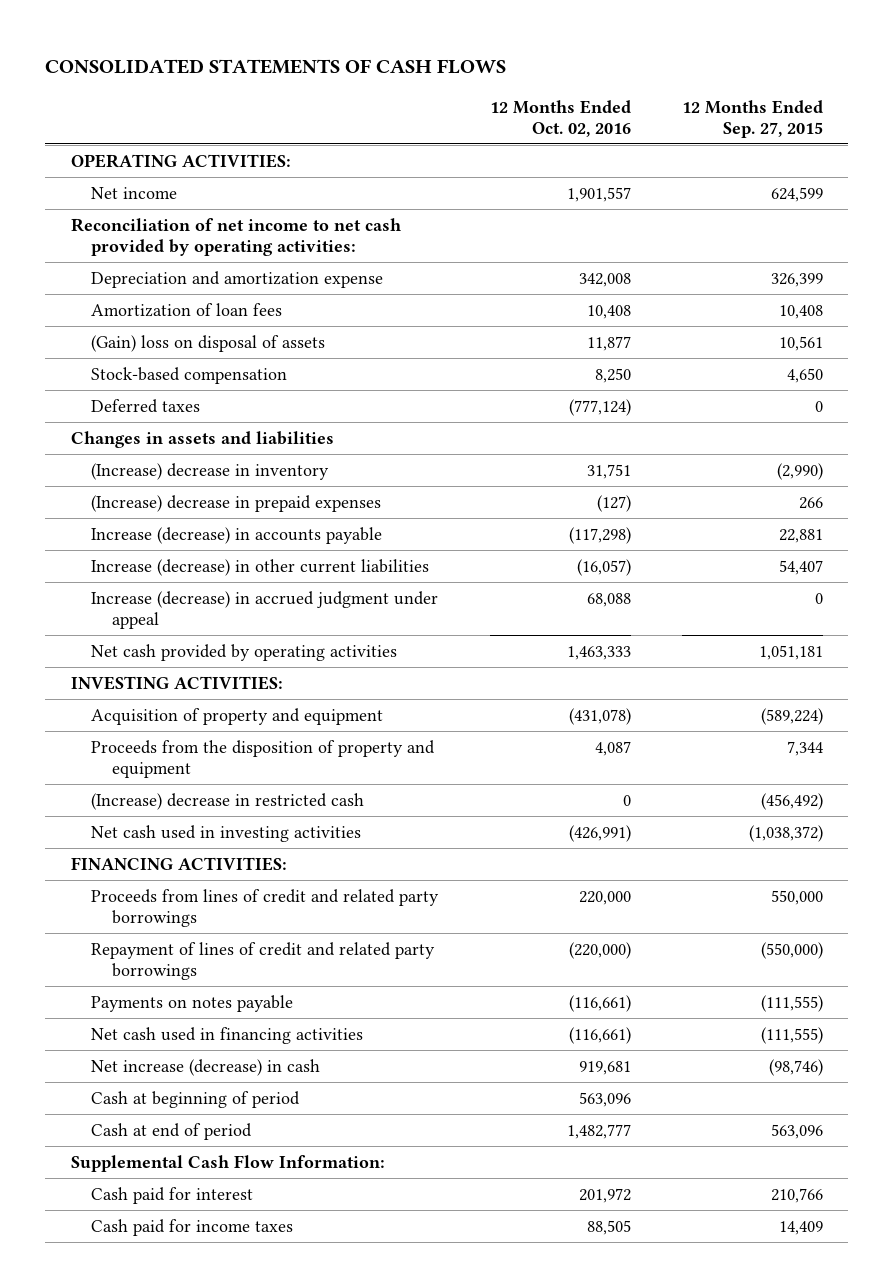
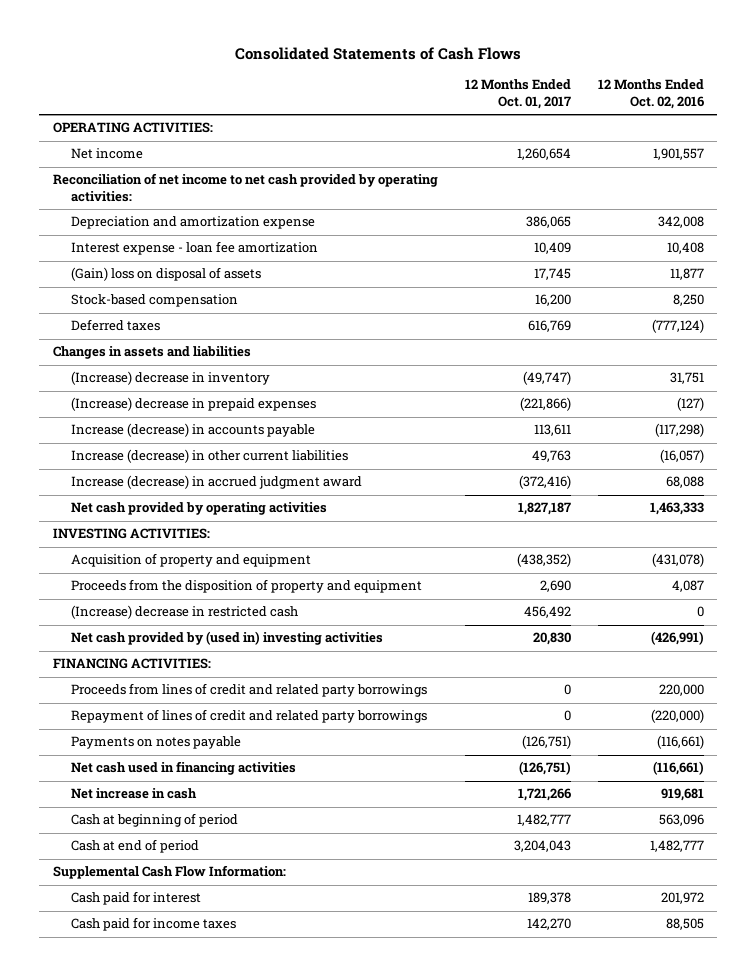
- CONSOLIDATED STATEMENTS OF CASH FLOWS
+ Consolidated Statements of Cash Flows
- | 12 Months Ended Oct. 02, 2016 | 12 Months Ended Sep. 27, 2015
+ | 12 Months Ended Oct. 01, 2017 | 12 Months Ended Oct. 02, 2016
- Amortization of loan fees | 10,408 | 10,408
+ Interest expense - loan fee amortization | 10,409 | 10,408
- Increase (decrease) in accrued judgment under appeal | 68,088 | 0
+ Increase (decrease) in accrued judgment award | (372,416) | 68,088
- Net cash used in investing activities | (426,991) | (1,038,372)
+ Net cash provided by (used in) investing activities | 20,830 | (426,991)
- Net increase (decrease) in cash | 919,681 | (98,746)
+ Net increase in cash | 1,721,266 | 919,681

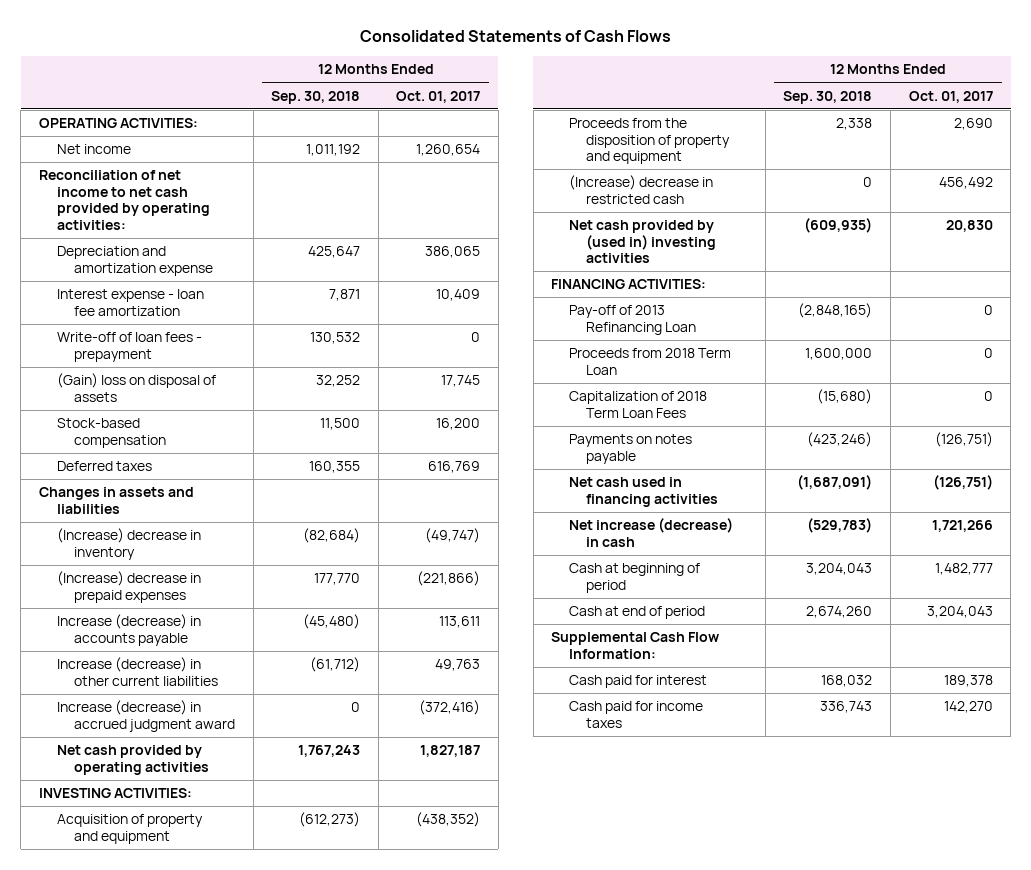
- | 12 Months Ended Oct. 01, 2017 | 12 Months Ended Oct. 02, 2016
+ | 12 Months Ended Sep. 30, 2018 | 12 Months Ended Oct. 01, 2017
+ Write-off of loan fees - prepayment | 130,532 | 0
- Proceeds from lines of credit and related party borrowings | 0 | 220,000
- Repayment of lines of credit and related party borrowings | 0 | (220,000)
+ Pay-off of 2013 Refinancing Loan | (2,848,165) | 0
+ Proceeds from 2018 Term Loan | 1,600,000 | 0
+ Capitalization of 2018 Term Loan Fees | (15,680) | 0
- Net increase in cash | 1,721,266 | 919,681
+ Net increase (decrease) in cash | (529,783) | 1,721,266

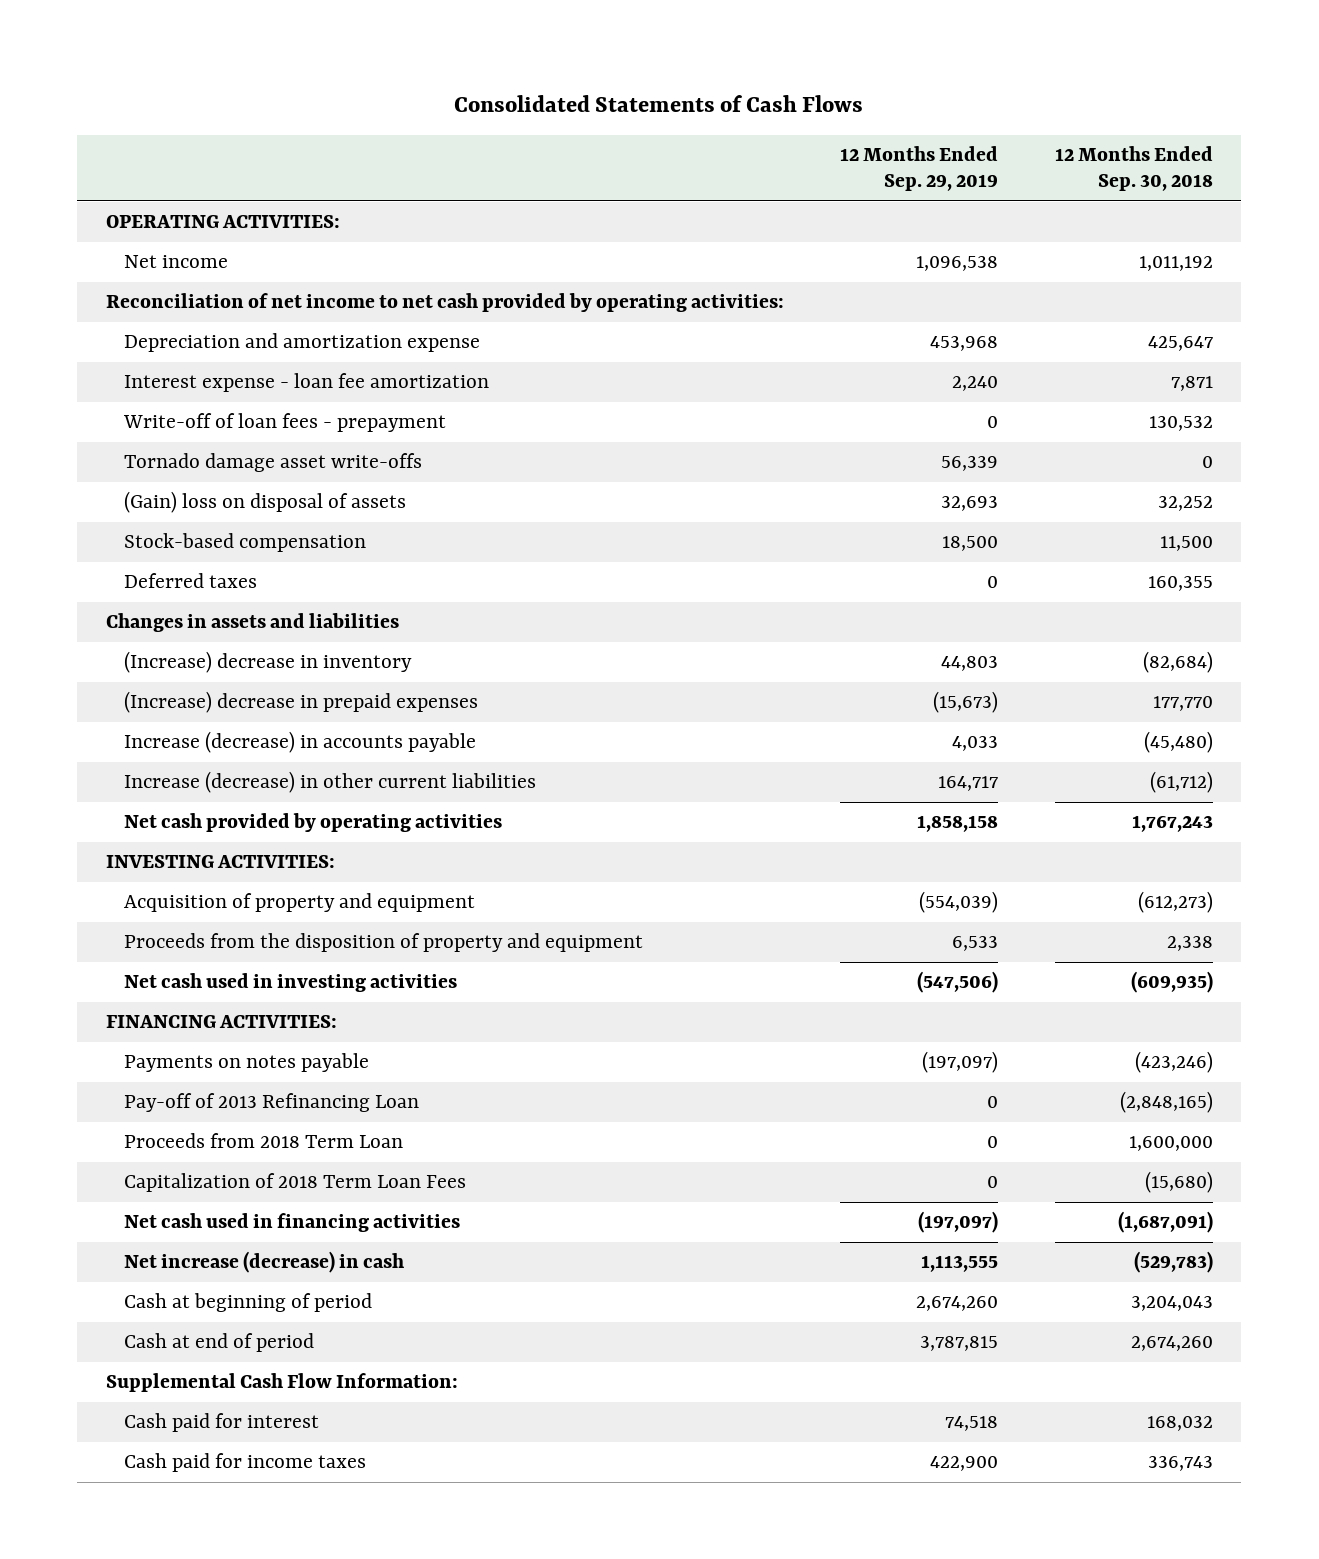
- | 12 Months Ended Sep. 30, 2018 | 12 Months Ended Oct. 01, 2017
+ | 12 Months Ended Sep. 29, 2019 | 12 Months Ended Sep. 30, 2018
+ Tornado damage asset write-offs | 56,339 | 0
- Increase (decrease) in accrued judgment award | 0 | (372,416)
- (Increase) decrease in restricted cash | 0 | 456,492
- Net cash provided by (used in) investing activities | (609,935) | 20,830
+ Net cash used in investing activities | (547,506) | (609,935)
moved up: Payments on notes payable | (197,097) | (423,246)

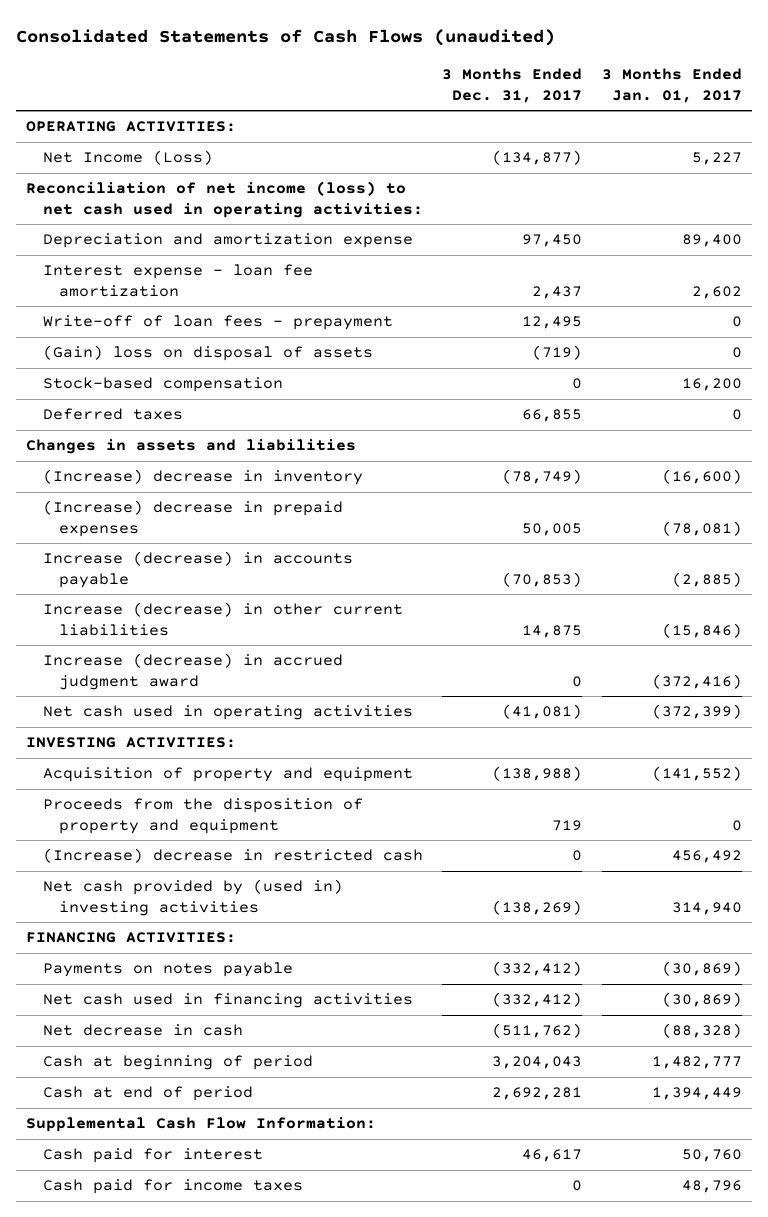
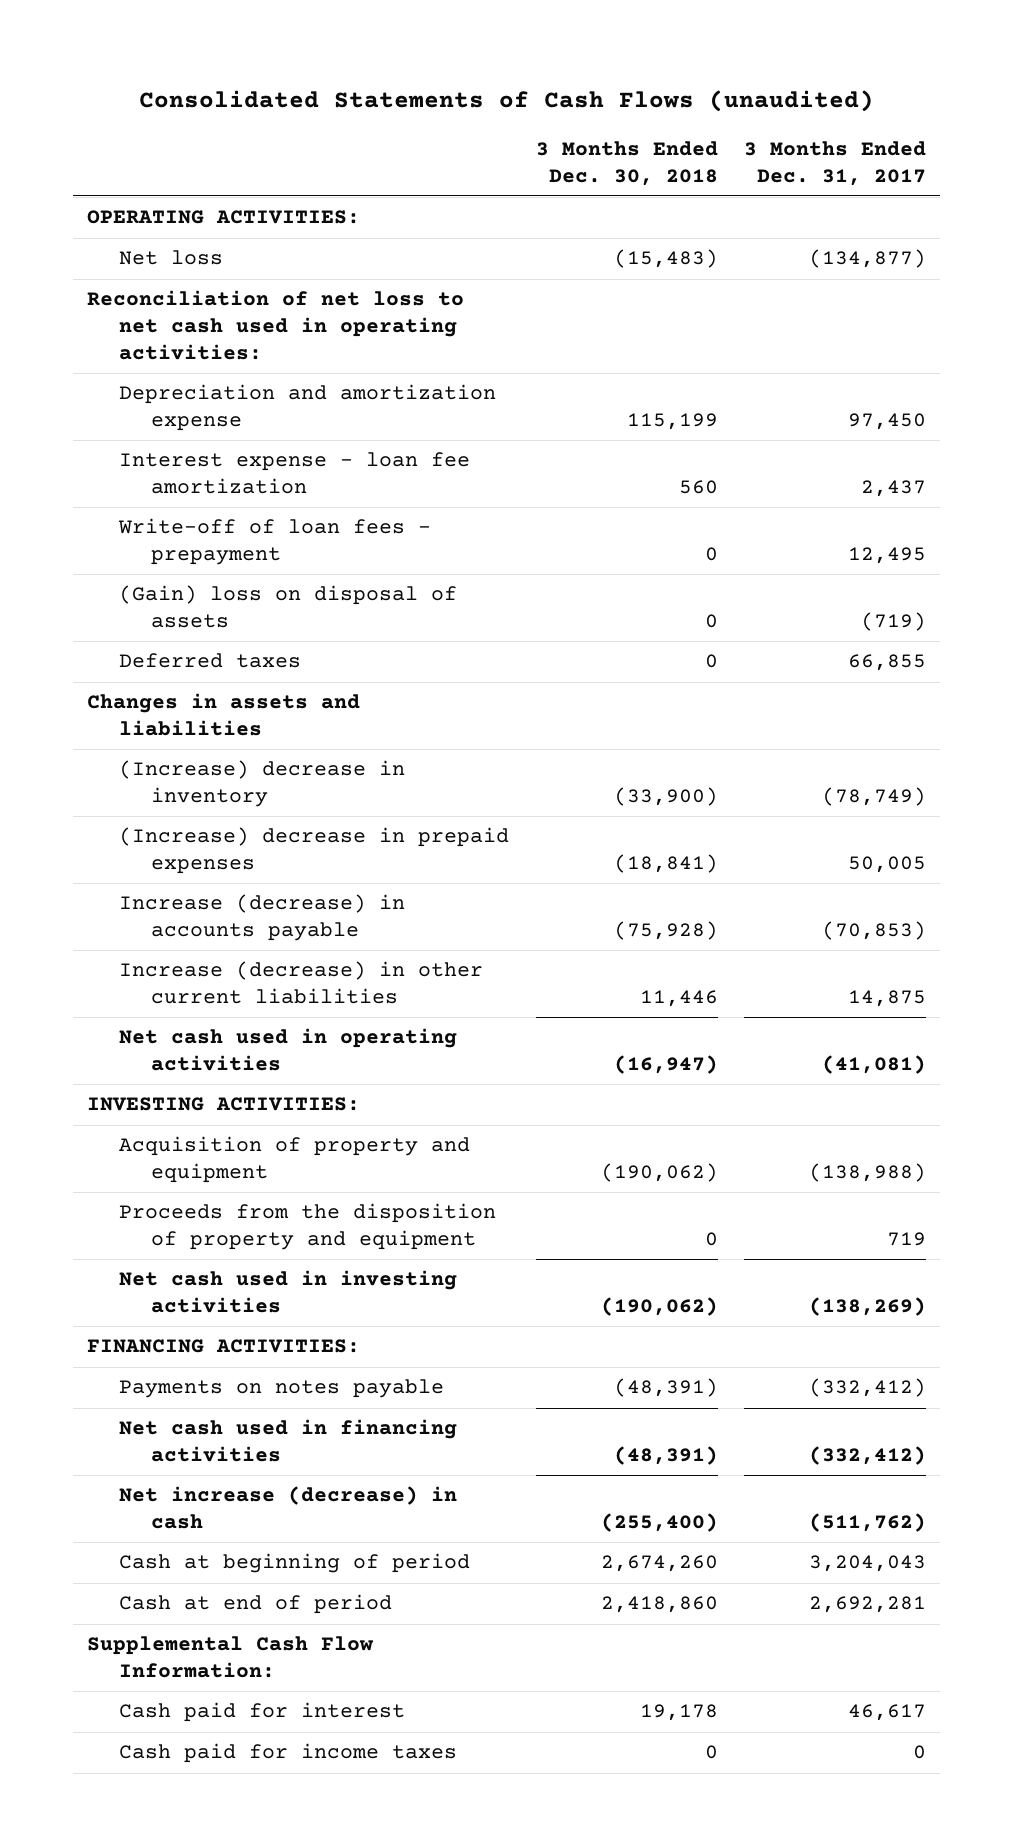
- | 3 Months Ended Dec. 31, 2017 | 3 Months Ended Jan. 01, 2017
+ | 3 Months Ended Dec. 30, 2018 | 3 Months Ended Dec. 31, 2017
- Net Income (Loss) | (134,877) | 5,227
- Reconciliation of net income (loss) to net cash used in operating activities:
+ Net loss | (15,483) | (134,877)
+ Reconciliation of net loss to net cash used in operating activities:
- Stock-based compensation | 0 | 16,200
- Increase (decrease) in accrued judgment award | 0 | (372,416)
- (Increase) decrease in restricted cash | 0 | 456,492
- Net cash provided by (used in) investing activities | (138,269) | 314,940
+ Net cash used in investing activities | (190,062) | (138,269)
- Net decrease in cash | (511,762) | (88,328)
+ Net increase (decrease) in cash | (255,400) | (511,762)

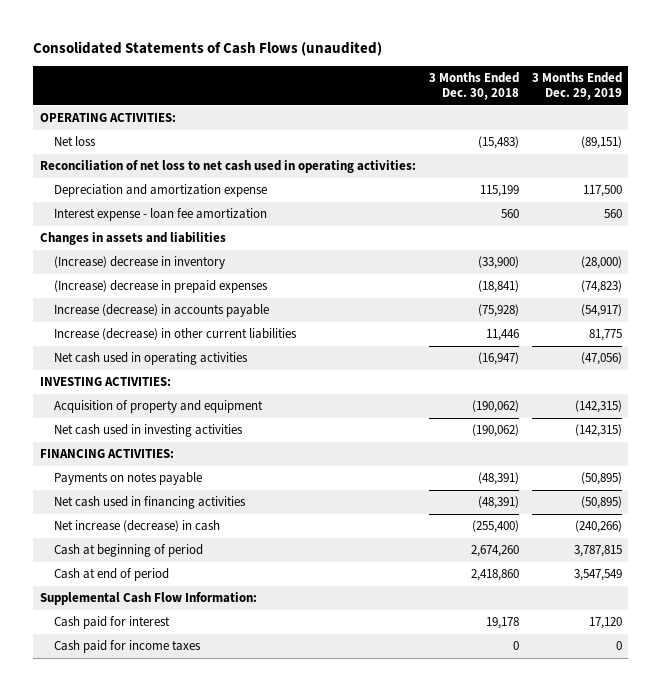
- | 3 Months Ended Dec. 30, 2018 | 3 Months Ended Dec. 31, 2017
+ | 3 Months Ended Dec. 30, 2018 | 3 Months Ended Dec. 29, 2019
- Write-off of loan fees - prepayment | 0 | 12,495
- (Gain) loss on disposal of assets | 0 | (719)
- Deferred taxes | 0 | 66,855
- Proceeds from the disposition of property and equipment | 0 | 719

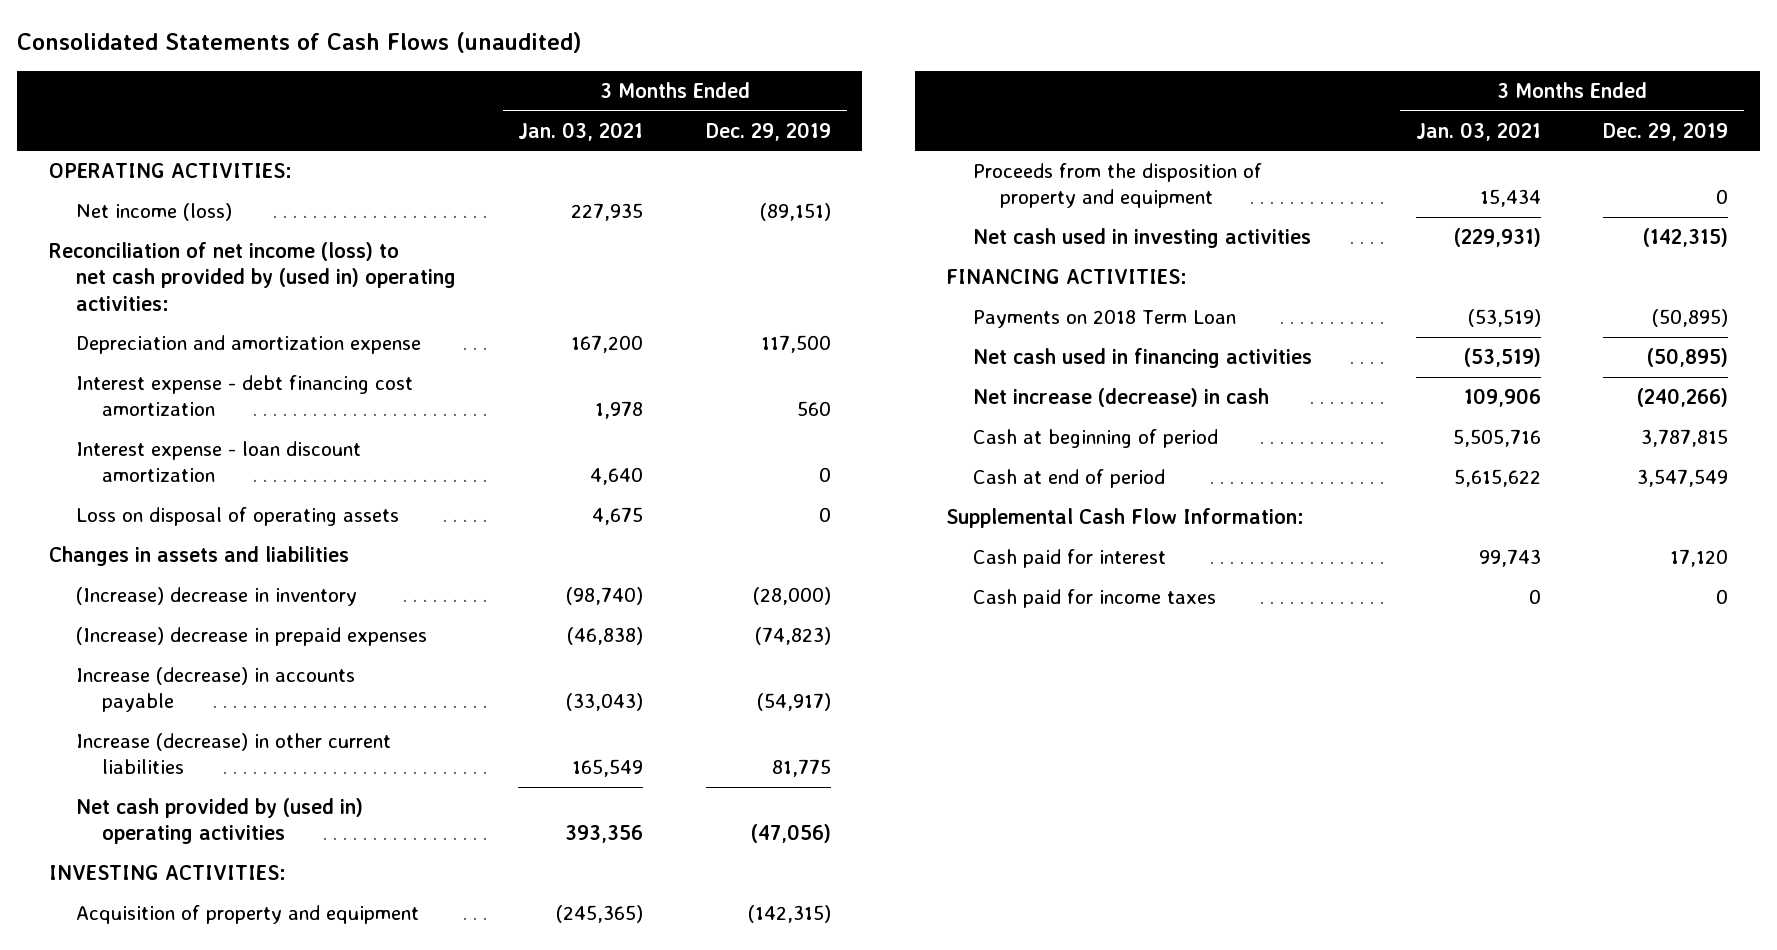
- | 3 Months Ended Dec. 30, 2018 | 3 Months Ended Dec. 29, 2019
+ | 3 Months Ended Jan. 03, 2021 | 3 Months Ended Dec. 29, 2019
- Net loss | (15,483) | (89,151)
- Reconciliation of net loss to net cash used in operating activities:
+ Net income (loss) | 227,935 | (89,151)
+ Reconciliation of net income (loss) to net cash provided by (used in) operating activities:
- Interest expense - loan fee amortization | 560 | 560
+ Interest expense - debt financing cost amortization | 1,978 | 560
+ Interest expense - loan discount amortization | 4,640 | 0
+ Loss on disposal of operating assets | 4,675 | 0
- Net cash used in operating activities | (16,947) | (47,056)
+ Net cash provided by (used in) operating activities | 393,356 | (47,056)
+ Proceeds from the disposition of property and equipment | 15,434 | 0
- Payments on notes payable | (48,391) | (50,895)
+ Payments on 2018 Term Loan | (53,519) | (50,895)

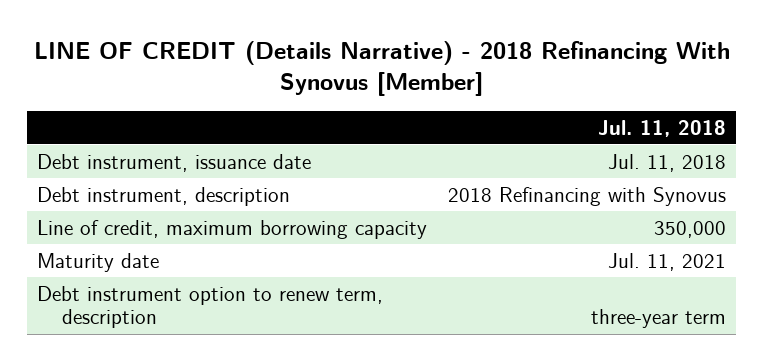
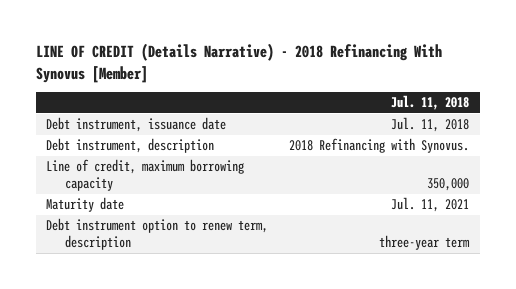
- Debt instrument, description | 2018 Refinancing with Synovus
+ Debt instrument, description | 2018 Refinancing with Synovus.

